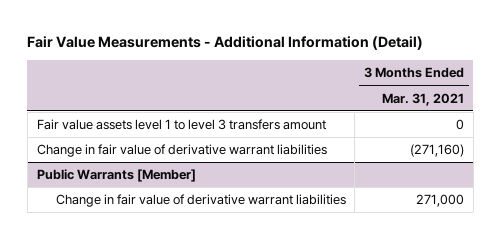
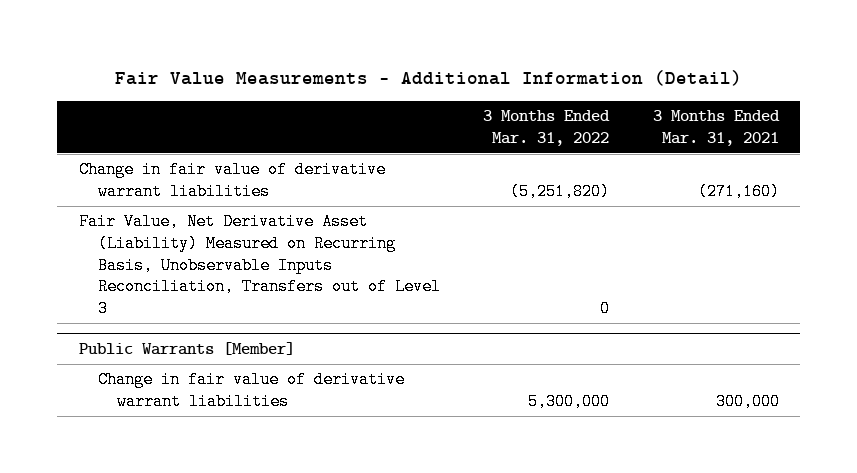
- | 3 Months Ended Mar. 31, 2021
+ | 3 Months Ended Mar. 31, 2022 | 3 Months Ended Mar. 31, 2021
- Fair value assets level 1 to level 3 transfers amount | 0
+ Fair Value, Net Derivative Asset (Liability) Measured on Recurring Basis, Unobservable Inputs Reconciliation, Transfers out of Level 3 | 0 |
@ Public Warrants [Member]
- Change in fair value of derivative warrant liabilities | 271,000
+ Change in fair value of derivative warrant liabilities | 5,300,000 | 300,000

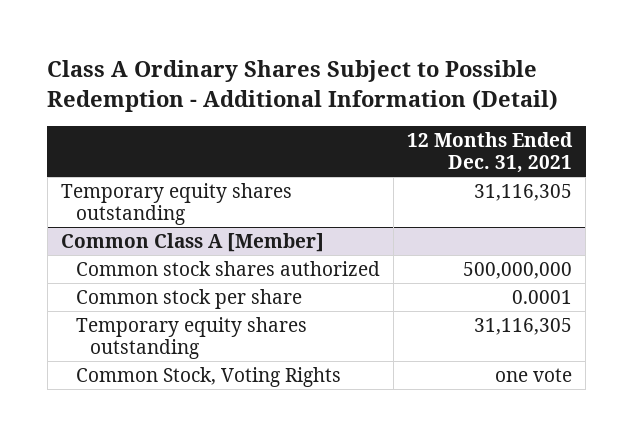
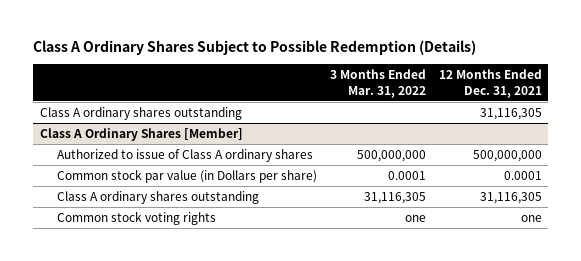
- Class A Ordinary Shares Subject to Possible Redemption - Additional Information (Detail)
+ Class A Ordinary Shares Subject to Possible Redemption (Details)
- | 12 Months Ended Dec. 31, 2021
+ | 3 Months Ended Mar. 31, 2022 | 12 Months Ended Dec. 31, 2021
- Temporary equity shares outstanding | 31,116,305
- Common Class A [Member]
- Common stock shares authorized | 500,000,000
- Common stock per share | 0.0001
- Temporary equity shares outstanding | 31,116,305
- Common Stock, Voting Rights | one vote
+ Class A ordinary shares outstanding | | 31,116,305
+ Class A Ordinary Shares [Member]
+ Authorized to issue of Class A ordinary shares | 500,000,000 | 500,000,000
+ Common stock par value (in Dollars per share) | 0.0001 | 0.0001
+ Class A ordinary shares outstanding | 31,116,305 | 31,116,305
+ Common stock voting rights | one | one

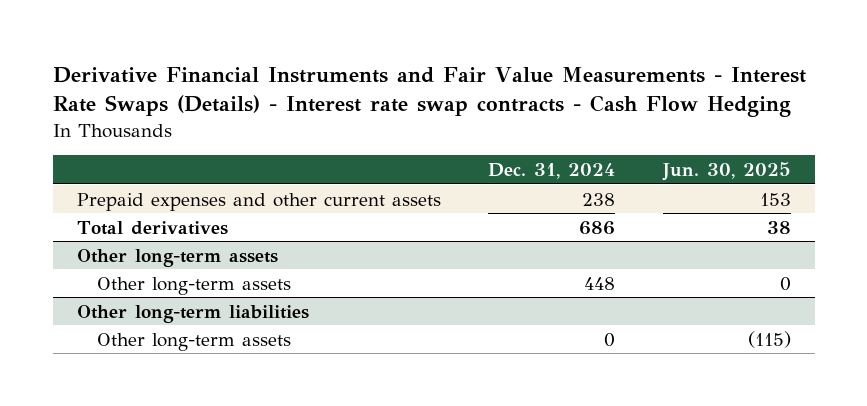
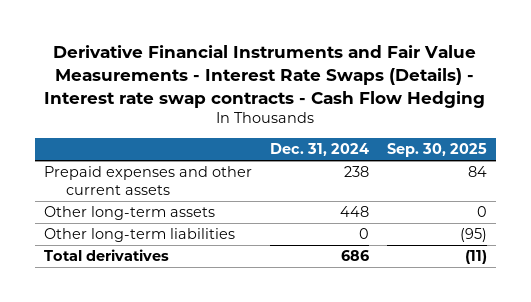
- | Dec. 31, 2024 | Jun. 30, 2025
+ | Dec. 31, 2024 | Sep. 30, 2025
- Other long-term assets
- Other long-term liabilities
- Other long-term assets | 0 | (115)
+ Other long-term liabilities | 0 | (95)
moved down: Total derivatives | 686 | (11)

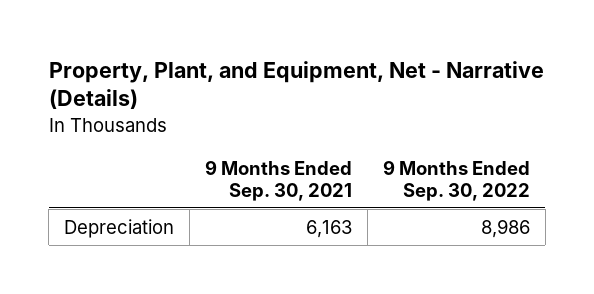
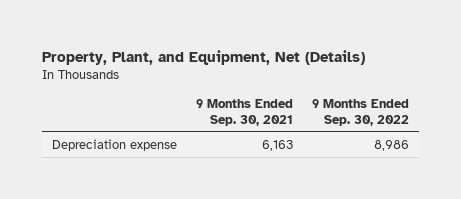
- Property, Plant, and Equipment, Net - Narrative (Details)
+ Property, Plant, and Equipment, Net (Details)
- Depreciation | 6,163 | 8,986
+ Depreciation expense | 6,163 | 8,986

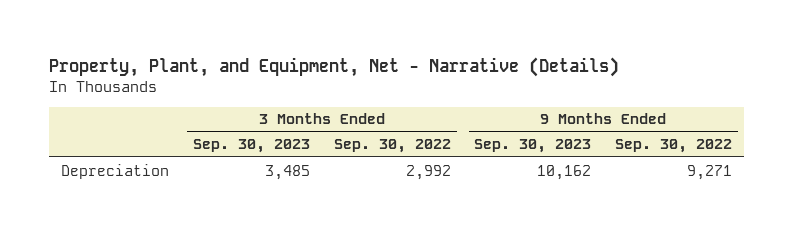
- Property, Plant, and Equipment, Net (Details)
+ Property, Plant, and Equipment, Net - Narrative (Details)
- | 9 Months Ended Sep. 30, 2021 | 9 Months Ended Sep. 30, 2022
+ | 3 Months Ended Sep. 30, 2023 | 3 Months Ended Sep. 30, 2022 | 9 Months Ended Sep. 30, 2023 | 9 Months Ended Sep. 30, 2022
- Depreciation expense | 6,163 | 8,986
+ Depreciation | 3,485 | 2,992 | 10,162 | 9,271

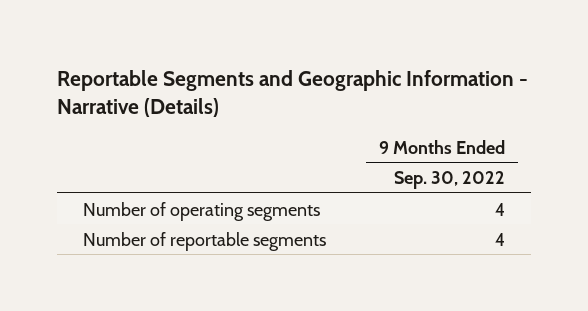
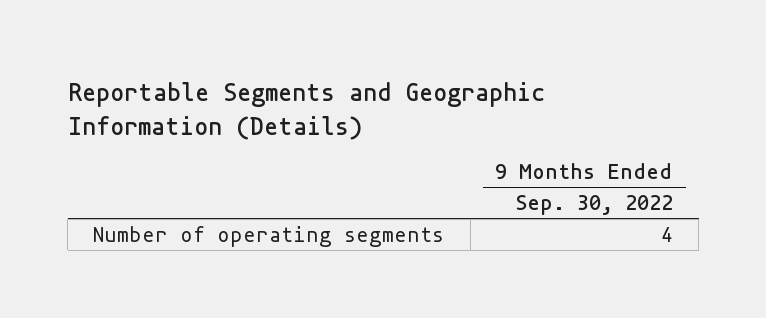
- Reportable Segments and Geographic Information - Narrative (Details)
+ Reportable Segments and Geographic Information (Details)
- Number of reportable segments | 4

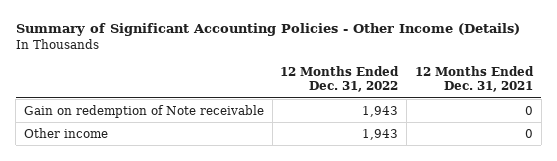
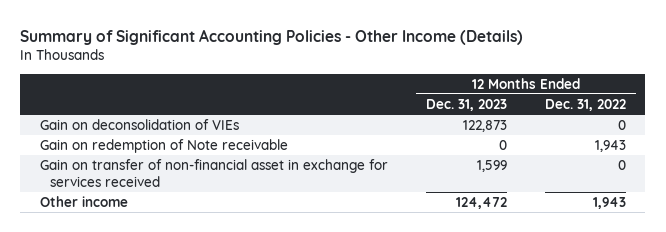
- | 12 Months Ended Dec. 31, 2022 | 12 Months Ended Dec. 31, 2021
+ | 12 Months Ended Dec. 31, 2023 | 12 Months Ended Dec. 31, 2022
+ Gain on deconsolidation of VIEs | 122,873 | 0
+ Gain on transfer of non-financial asset in exchange for services received | 1,599 | 0

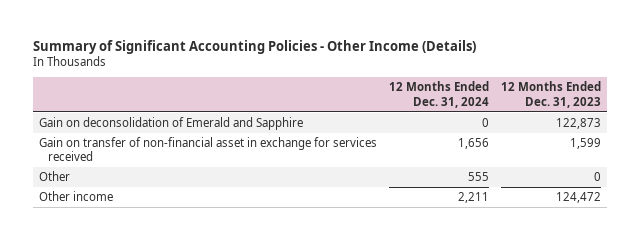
- | 12 Months Ended Dec. 31, 2023 | 12 Months Ended Dec. 31, 2022
+ | 12 Months Ended Dec. 31, 2024 | 12 Months Ended Dec. 31, 2023
- Gain on deconsolidation of VIEs | 122,873 | 0
- Gain on redemption of Note receivable | 0 | 1,943
+ Gain on deconsolidation of Emerald and Sapphire | 0 | 122,873
+ Other | 555 | 0

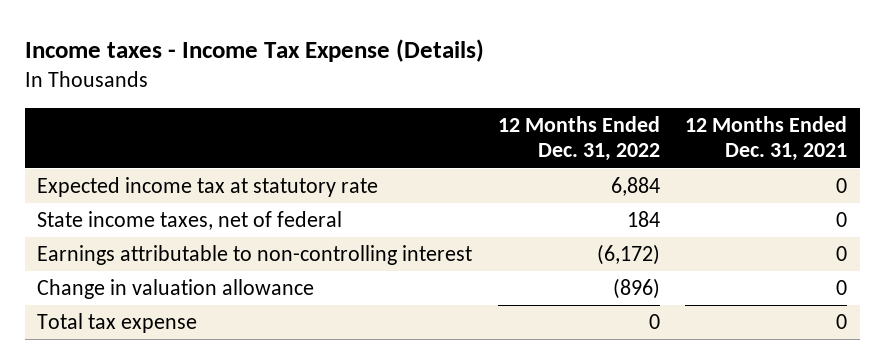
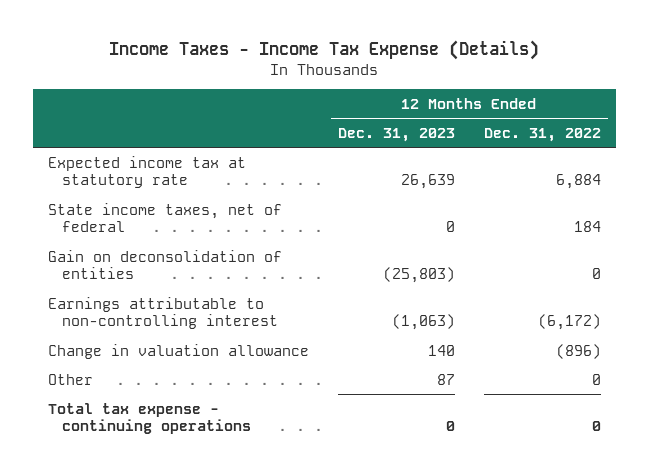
- Income taxes - Income Tax Expense (Details)
+ Income Taxes - Income Tax Expense (Details)
- | 12 Months Ended Dec. 31, 2022 | 12 Months Ended Dec. 31, 2021
+ | 12 Months Ended Dec. 31, 2023 | 12 Months Ended Dec. 31, 2022
+ Gain on deconsolidation of entities | (25,803) | 0
- Total tax expense | 0 | 0
+ Other | 87 | 0
+ Total tax expense - continuing operations | 0 | 0

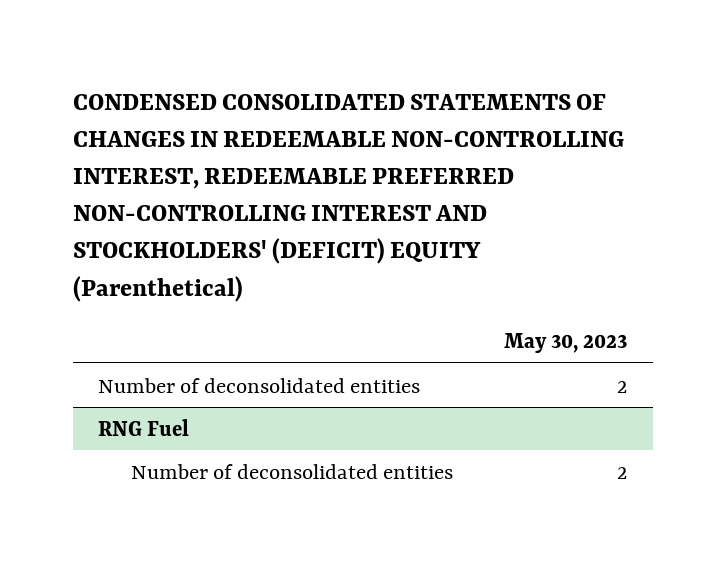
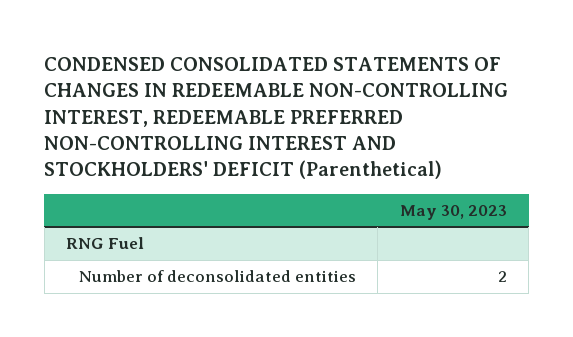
- CONDENSED CONSOLIDATED STATEMENTS OF CHANGES IN REDEEMABLE NON-CONTROLLING INTEREST, REDEEMABLE PREFERRED NON-CONTROLLING INTEREST AND STOCKHOLDERS' (DEFICIT) EQUITY (Parenthetical)
+ CONDENSED CONSOLIDATED STATEMENTS OF CHANGES IN REDEEMABLE NON-CONTROLLING INTEREST, REDEEMABLE PREFERRED NON-CONTROLLING INTEREST AND STOCKHOLDERS' DEFICIT (Parenthetical)
- Number of deconsolidated entities | 2

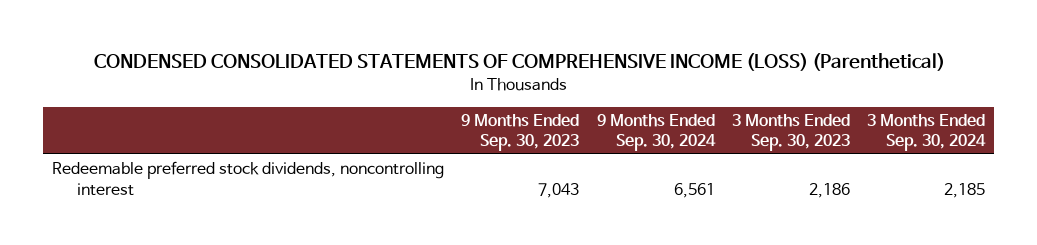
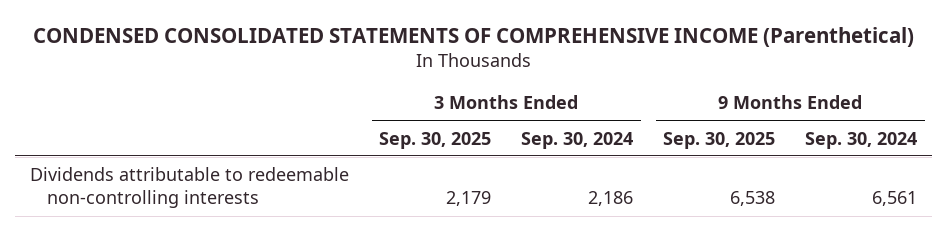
- CONDENSED CONSOLIDATED STATEMENTS OF COMPREHENSIVE INCOME (LOSS) (Parenthetical)
+ CONDENSED CONSOLIDATED STATEMENTS OF COMPREHENSIVE INCOME (Parenthetical)
- | 9 Months Ended Sep. 30, 2023 | 9 Months Ended Sep. 30, 2024 | 3 Months Ended Sep. 30, 2023 | 3 Months Ended Sep. 30, 2024
+ | 3 Months Ended Sep. 30, 2025 | 3 Months Ended Sep. 30, 2024 | 9 Months Ended Sep. 30, 2025 | 9 Months Ended Sep. 30, 2024
- Redeemable preferred stock dividends, noncontrolling interest | 7,043 | 6,561 | 2,186 | 2,185
+ Dividends attributable to redeemable non-controlling interests | 2,179 | 2,186 | 6,538 | 6,561

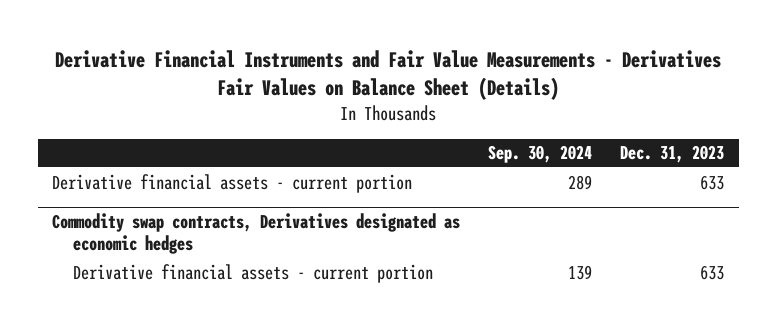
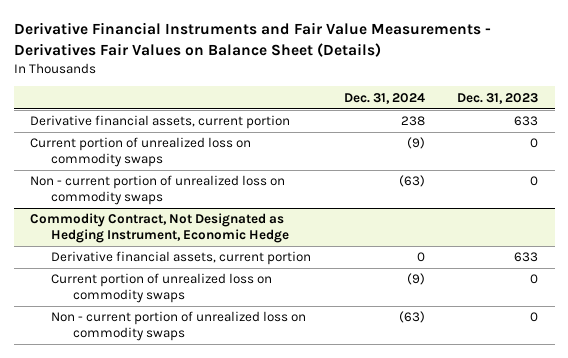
- | Sep. 30, 2024 | Dec. 31, 2023
+ | Dec. 31, 2024 | Dec. 31, 2023
- Derivative financial assets - current portion | 289 | 633
- Commodity swap contracts, Derivatives designated as economic hedges
- Derivative financial assets - current portion | 139 | 633
+ Derivative financial assets, current portion | 238 | 633
+ Current portion of unrealized loss on commodity swaps | (9) | 0
+ Non - current portion of unrealized loss on commodity swaps | (63) | 0
+ Commodity Contract, Not Designated as Hedging Instrument, Economic Hedge
+ Derivative financial assets, current portion | 0 | 633
+ Current portion of unrealized loss on commodity swaps | (9) | 0
+ Non - current portion of unrealized loss on commodity swaps | (63) | 0

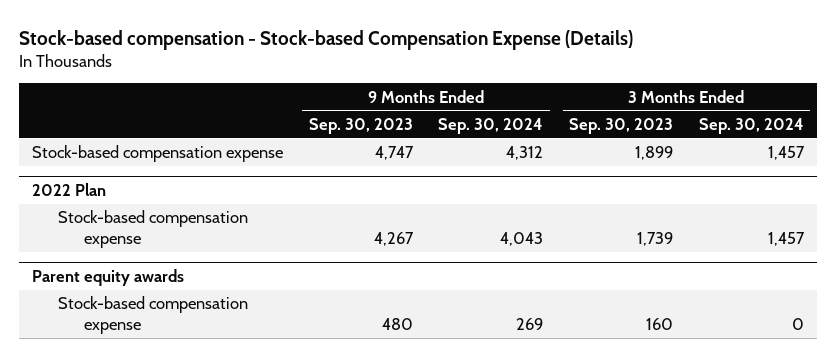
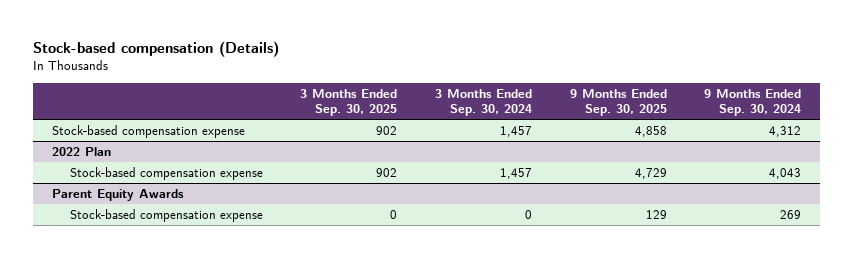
- Stock-based compensation - Stock-based Compensation Expense (Details)
+ Stock-based compensation (Details)
- | 9 Months Ended Sep. 30, 2023 | 9 Months Ended Sep. 30, 2024 | 3 Months Ended Sep. 30, 2023 | 3 Months Ended Sep. 30, 2024
+ | 3 Months Ended Sep. 30, 2025 | 3 Months Ended Sep. 30, 2024 | 9 Months Ended Sep. 30, 2025 | 9 Months Ended Sep. 30, 2024
- Parent equity awards
+ Parent Equity Awards

